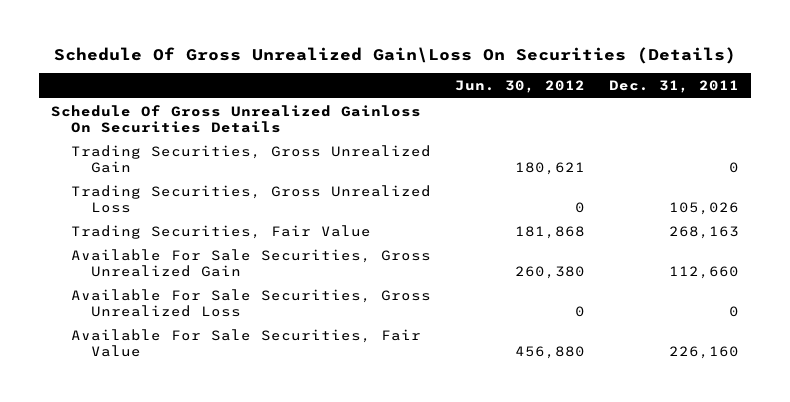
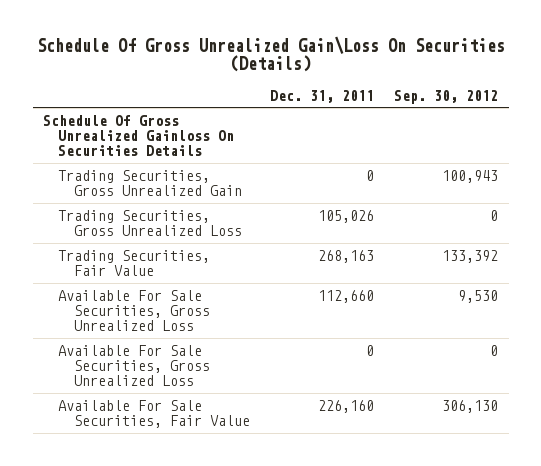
- | Jun. 30, 2012 | Dec. 31, 2011
+ | Dec. 31, 2011 | Sep. 30, 2012
- Available For Sale Securities, Gross Unrealized Gain | 260,380 | 112,660
+ Available For Sale Securities, Gross Unrealized Loss | 112,660 | 9,530

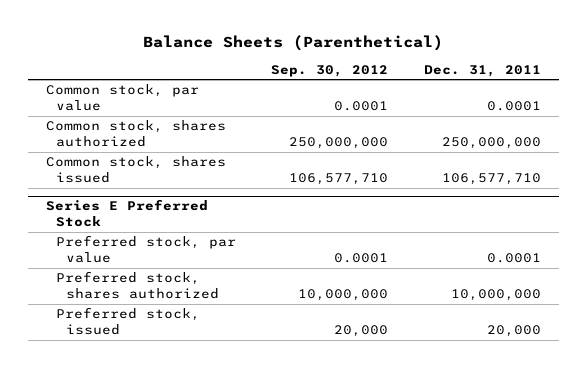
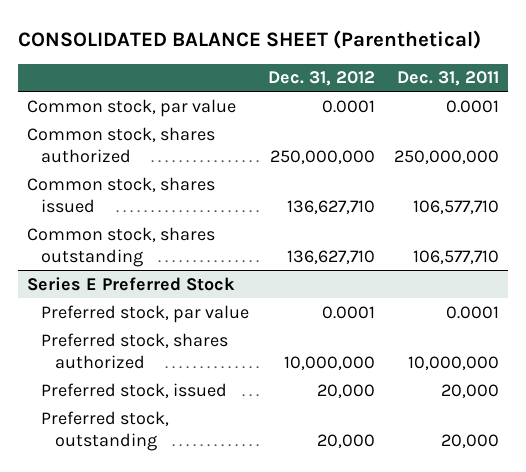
- Balance Sheets (Parenthetical)
+ CONSOLIDATED BALANCE SHEET (Parenthetical)
- | Sep. 30, 2012 | Dec. 31, 2011
+ | Dec. 31, 2012 | Dec. 31, 2011
+ Common stock, shares outstanding | 136,627,710 | 106,577,710
@ Series E Preferred Stock
+ Preferred stock, outstanding | 20,000 | 20,000

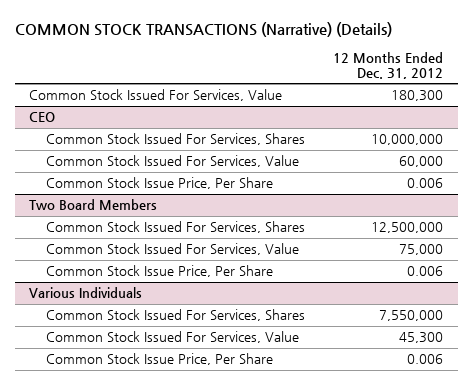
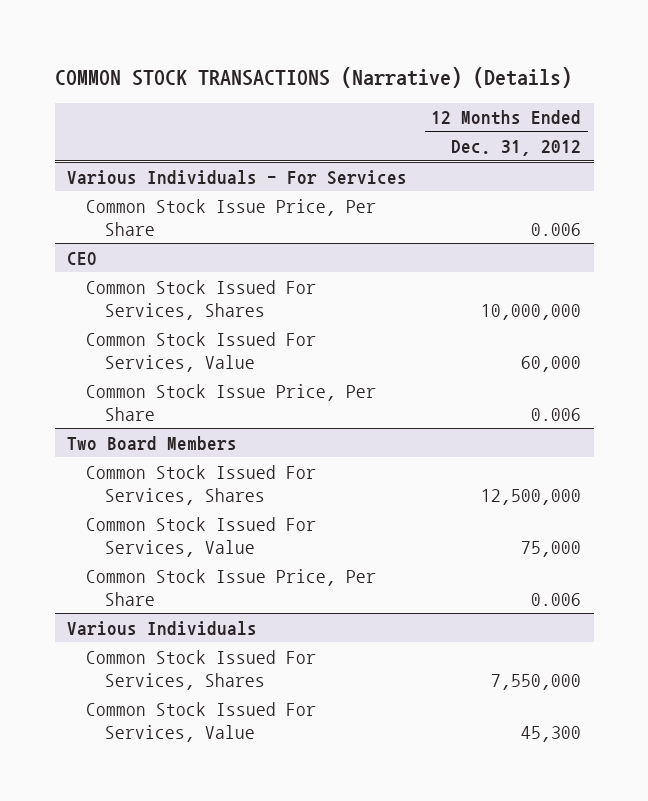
- Common Stock Issued For Services, Value | 180,300
+ Various Individuals - For Services
+ Common Stock Issue Price, Per Share | 0.006
@ Various Individuals
- Common Stock Issue Price, Per Share | 0.006

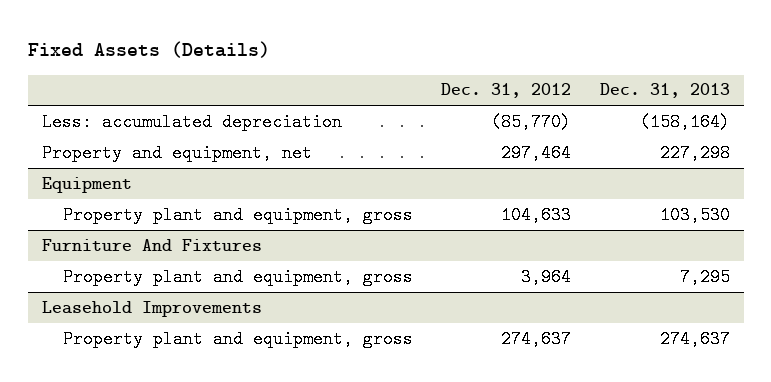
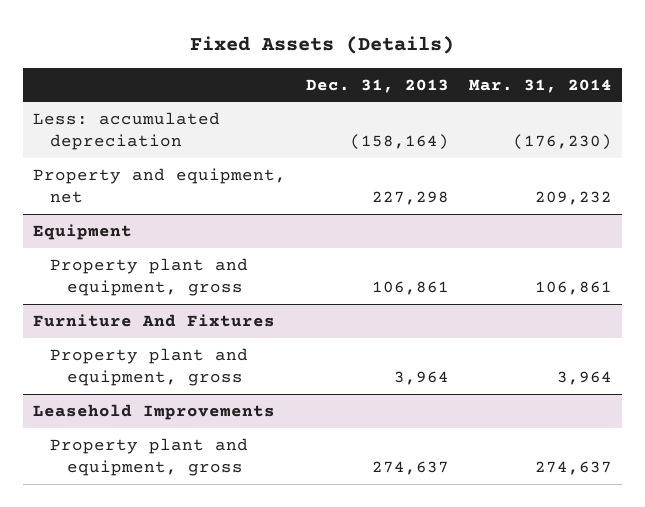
- | Dec. 31, 2012 | Dec. 31, 2013
+ | Dec. 31, 2013 | Mar. 31, 2014
@ Equipment
- Property plant and equipment, gross | 104,633 | 103,530
+ Property plant and equipment, gross | 106,861 | 106,861
@ Furniture And Fixtures
- Property plant and equipment, gross | 3,964 | 7,295
+ Property plant and equipment, gross | 3,964 | 3,964

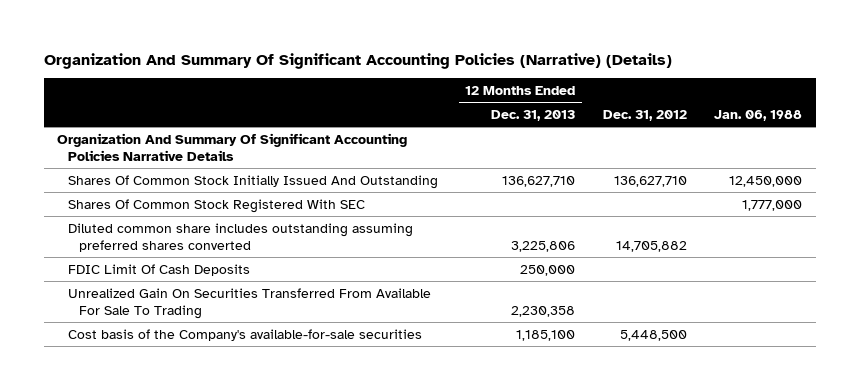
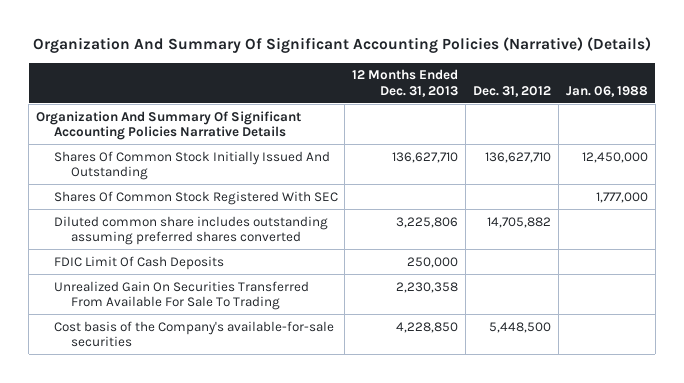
- Cost basis of the Company's available-for-sale securities | 1,185,100 | 5,448,500 |
+ Cost basis of the Company's available-for-sale securities | 4,228,850 | 5,448,500 |

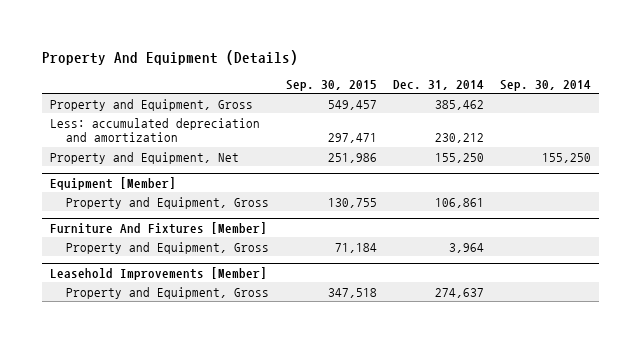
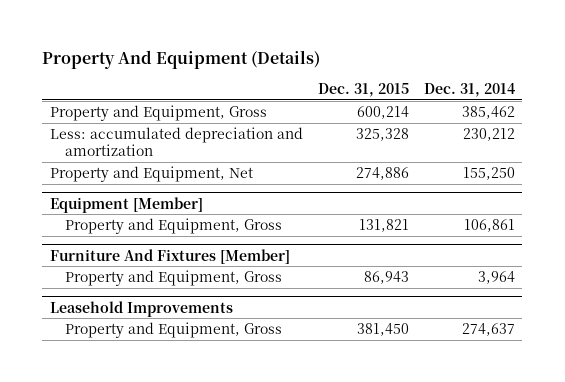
- | Sep. 30, 2015 | Dec. 31, 2014 | Sep. 30, 2014
+ | Dec. 31, 2015 | Dec. 31, 2014
- Leasehold Improvements [Member]
+ Leasehold Improvements

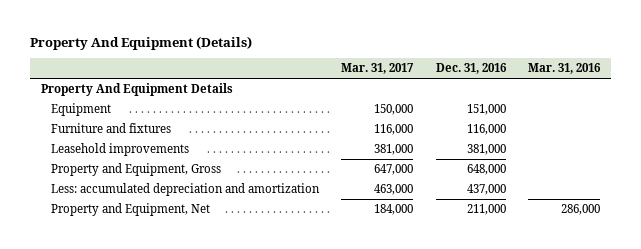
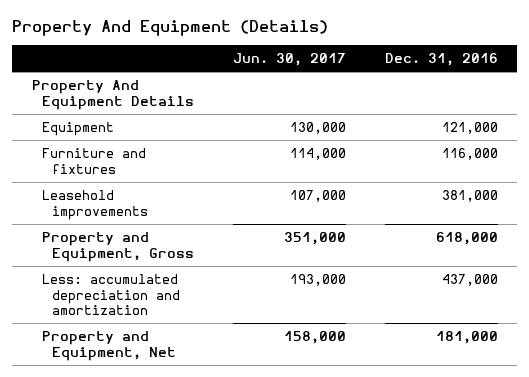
- | Mar. 31, 2017 | Dec. 31, 2016 | Mar. 31, 2016
+ | Jun. 30, 2017 | Dec. 31, 2016
- Equipment | 150,000 | 151,000 |
+ Equipment | 130,000 | 121,000
- Property and Equipment, Gross | 647,000 | 648,000 |
+ Property and Equipment, Gross | 351,000 | 618,000
- Property and Equipment, Net | 184,000 | 211,000 | 286,000
+ Property and Equipment, Net | 158,000 | 181,000

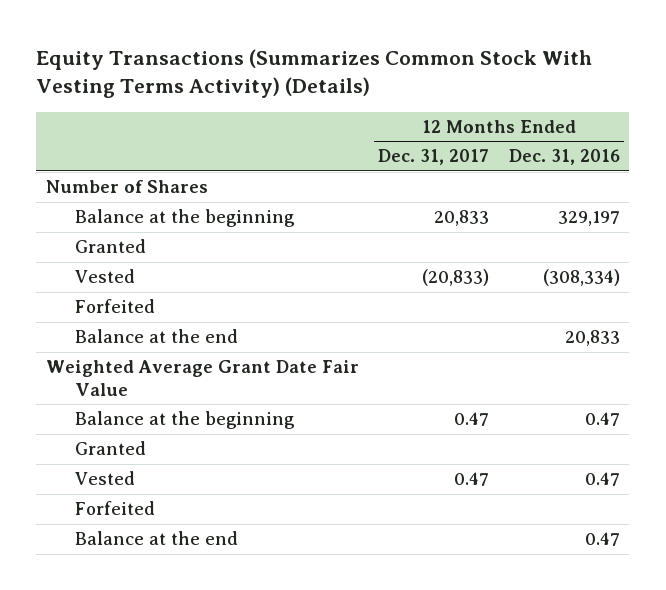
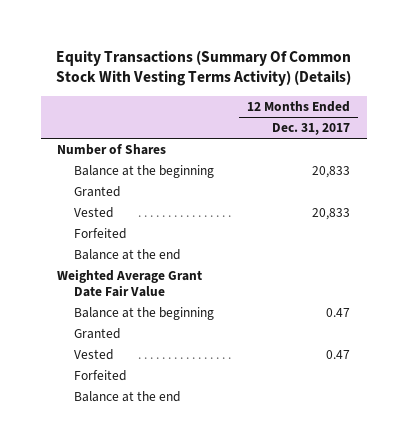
- Equity Transactions (Summarizes Common Stock With Vesting Terms Activity) (Details)
+ Equity Transactions (Summary Of Common Stock With Vesting Terms Activity) (Details)
- | 12 Months Ended Dec. 31, 2017 | 12 Months Ended Dec. 31, 2016
+ | 12 Months Ended Dec. 31, 2017
- Vested | (20,833) | (308,334)
+ Vested | 20,833

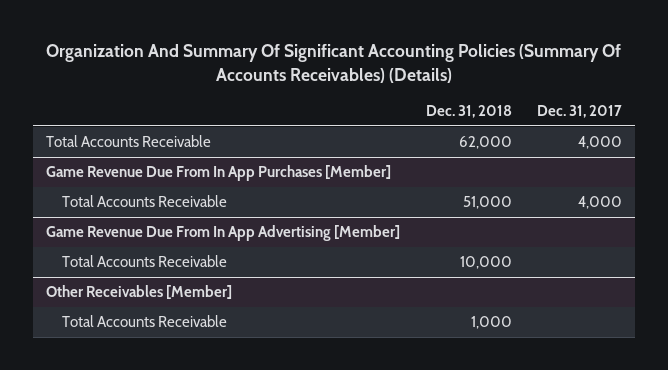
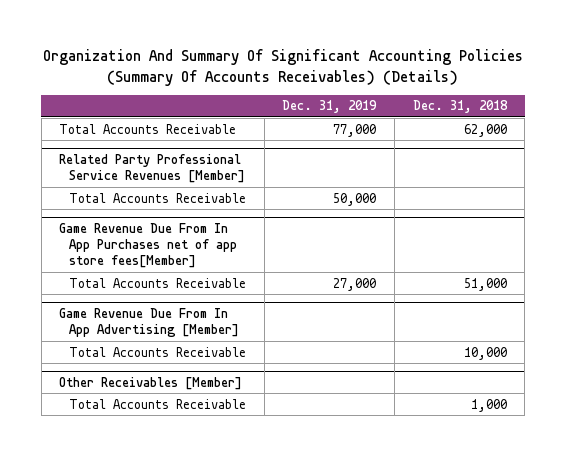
- | Dec. 31, 2018 | Dec. 31, 2017
+ | Dec. 31, 2019 | Dec. 31, 2018
- Game Revenue Due From In App Purchases [Member]
+ Related Party Professional Service Revenues [Member]
+ Total Accounts Receivable | 50,000 |
+ Game Revenue Due From In App Purchases net of app store fees[Member]

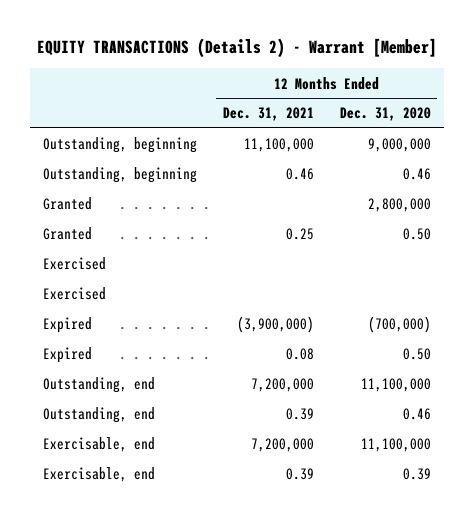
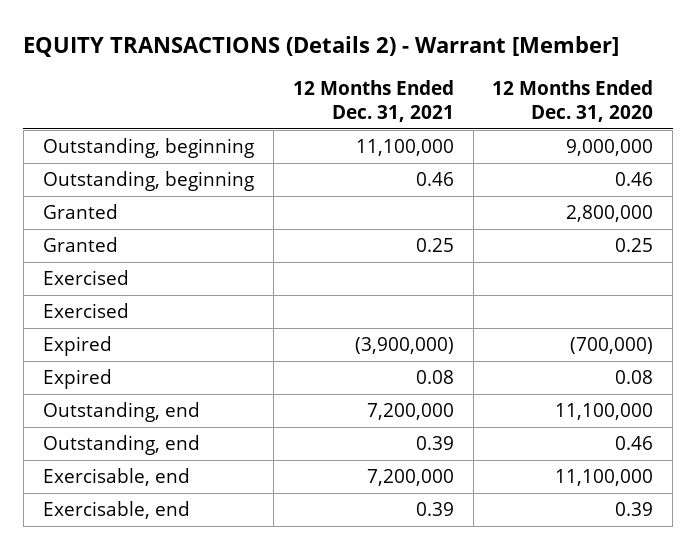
- Granted | 0.25 | 0.50
+ Granted | 0.25 | 0.25
- Expired | 0.08 | 0.50
+ Expired | 0.08 | 0.08

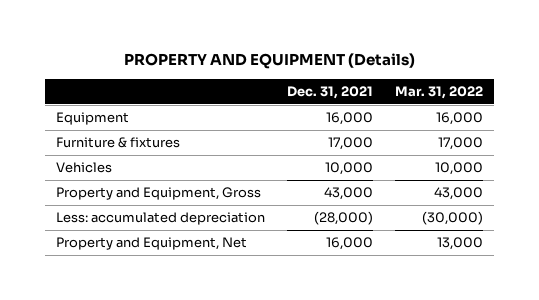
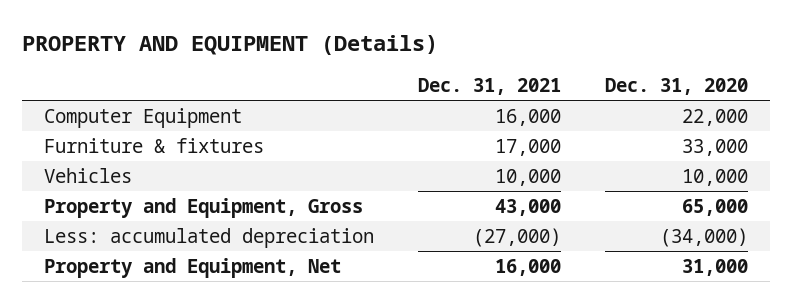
- | Dec. 31, 2021 | Mar. 31, 2022
+ | Dec. 31, 2021 | Dec. 31, 2020
- Equipment | 16,000 | 16,000
+ Computer Equipment | 16,000 | 22,000
- Less: accumulated depreciation | (28,000) | (30,000)
+ Less: accumulated depreciation | (27,000) | (34,000)

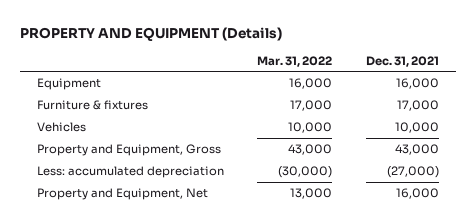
- | Dec. 31, 2021 | Dec. 31, 2020
+ | Mar. 31, 2022 | Dec. 31, 2021
- Computer Equipment | 16,000 | 22,000
+ Equipment | 16,000 | 16,000

